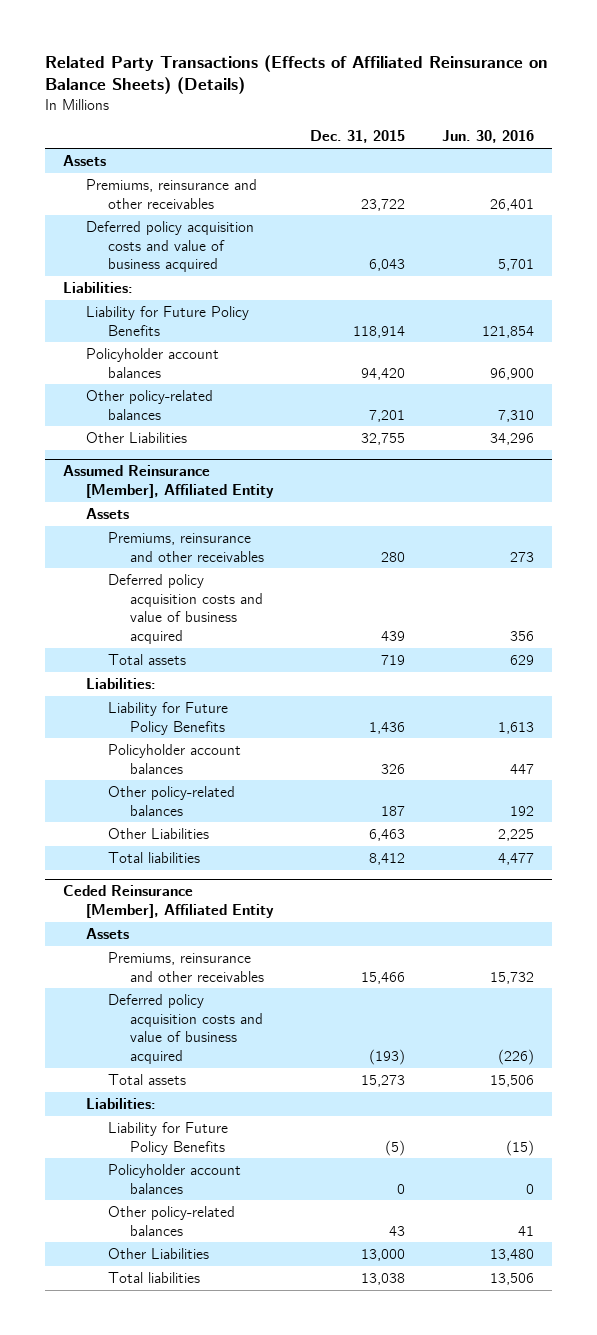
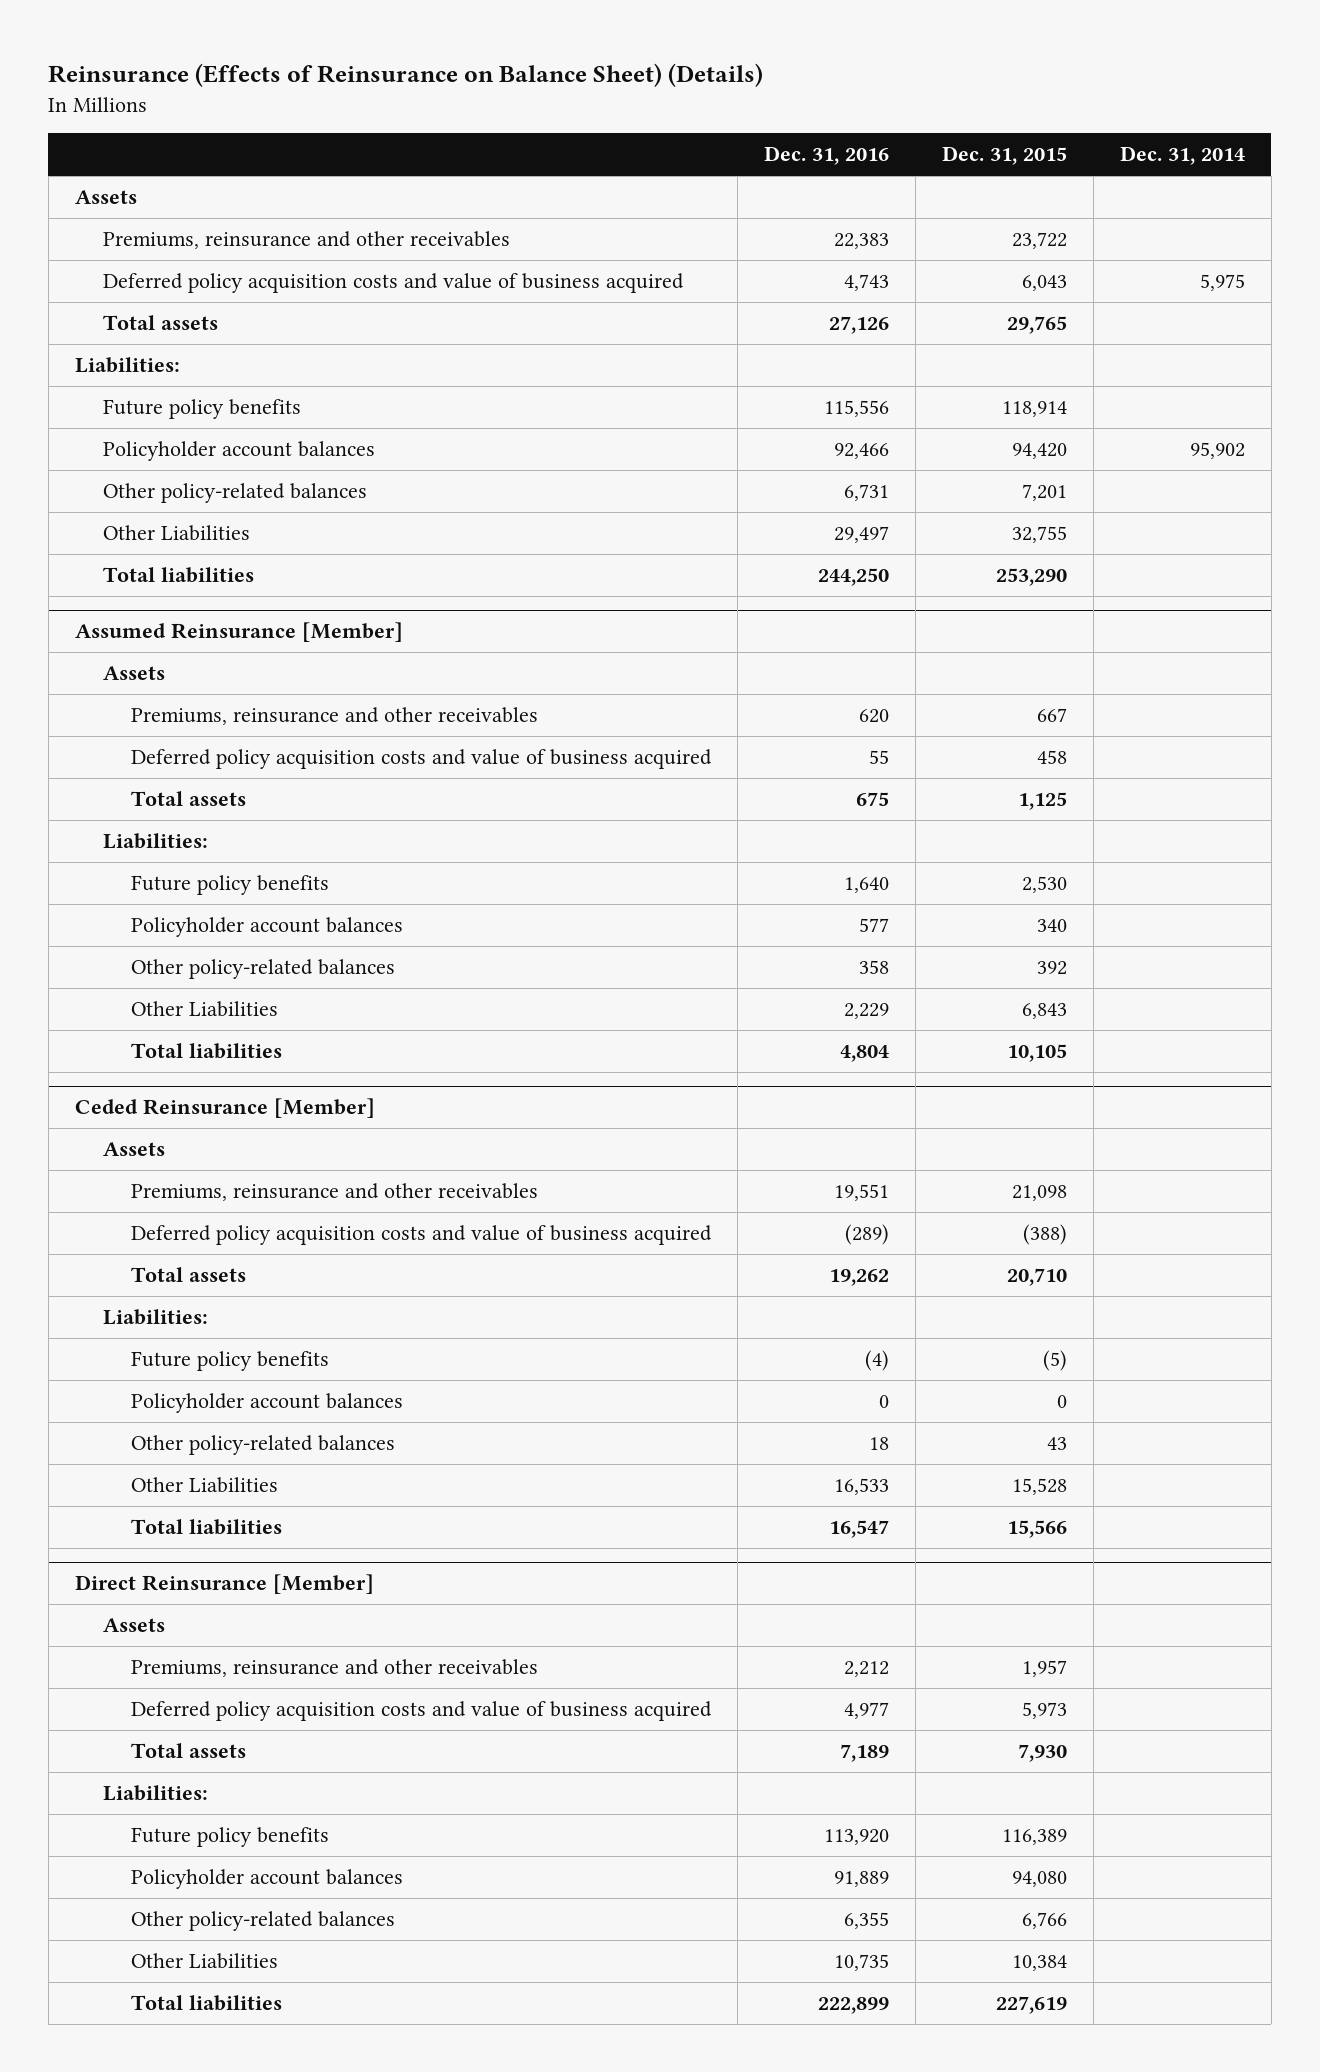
- Related Party Transactions (Effects of Affiliated Reinsurance on Balance Sheets) (Details)
+ Reinsurance (Effects of Reinsurance on Balance Sheet) (Details)
- | Dec. 31, 2015 | Jun. 30, 2016
+ | Dec. 31, 2016 | Dec. 31, 2015 | Dec. 31, 2014
+ Total assets | 27,126 | 29,765 |
- Liability for Future Policy Benefits | 118,914 | 121,854
+ Future policy benefits | 115,556 | 118,914 |
- Assumed Reinsurance [Member], Affiliated Entity
+ Total liabilities | 244,250 | 253,290 |
+ Assumed Reinsurance [Member]
- Premiums, reinsurance and other receivables | 280 | 273
- Deferred policy acquisition costs and value of business acquired | 439 | 356
- Total assets | 719 | 629
+ Premiums, reinsurance and other receivables | 620 | 667 |
+ Deferred policy acquisition costs and value of business acquired | 55 | 458 |
+ Total assets | 675 | 1,125 |
- Liability for Future Policy Benefits | 1,436 | 1,613
- Policyholder account balances | 326 | 447
- Other policy-related balances | 187 | 192
- Other Liabilities | 6,463 | 2,225
- Total liabilities | 8,412 | 4,477
- Ceded Reinsurance [Member], Affiliated Entity
+ Future policy benefits | 1,640 | 2,530 |
+ Policyholder account balances | 577 | 340 |
+ Other policy-related balances | 358 | 392 |
+ Other Liabilities | 2,229 | 6,843 |
+ Total liabilities | 4,804 | 10,105 |
+ Ceded Reinsurance [Member]
- Premiums, reinsurance and other receivables | 15,466 | 15,732
- Deferred policy acquisition costs and value of business acquired | (193) | (226)
- Total assets | 15,273 | 15,506
+ Premiums, reinsurance and other receivables | 19,551 | 21,098 |
+ Deferred policy acquisition costs and value of business acquired | (289) | (388) |
+ Total assets | 19,262 | 20,710 |
- Liability for Future Policy Benefits | (5) | (15)
+ Future policy benefits | (4) | (5) |
- Other Liabilities | 13,000 | 13,480
- Total liabilities | 13,038 | 13,506
+ Other Liabilities | 16,533 | 15,528 |
+ Total liabilities | 16,547 | 15,566 |
+ Direct Reinsurance [Member]
+ Assets
+ Premiums, reinsurance and other receivables | 2,212 | 1,957 |
+ Deferred policy acquisition costs and value of business acquired | 4,977 | 5,973 |
+ Total assets | 7,189 | 7,930 |
+ Liabilities:
+ Future policy benefits | 113,920 | 116,389 |
+ Policyholder account balances | 91,889 | 94,080 |
+ Other policy-related balances | 6,355 | 6,766 |
+ Other Liabilities | 10,735 | 10,384 |
+ Total liabilities | 222,899 | 227,619 |

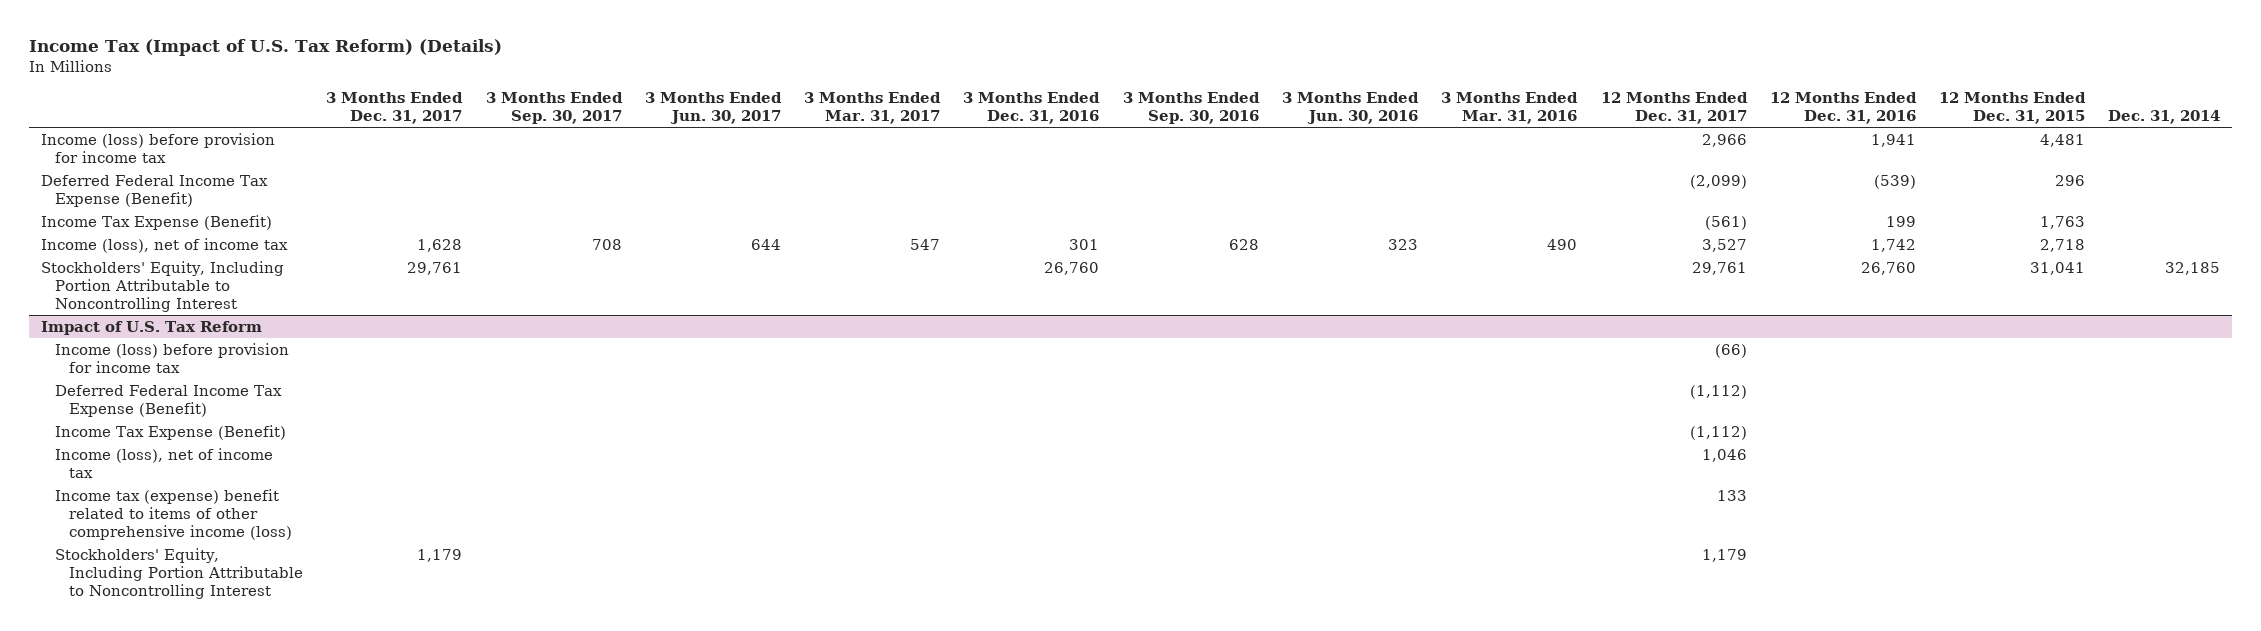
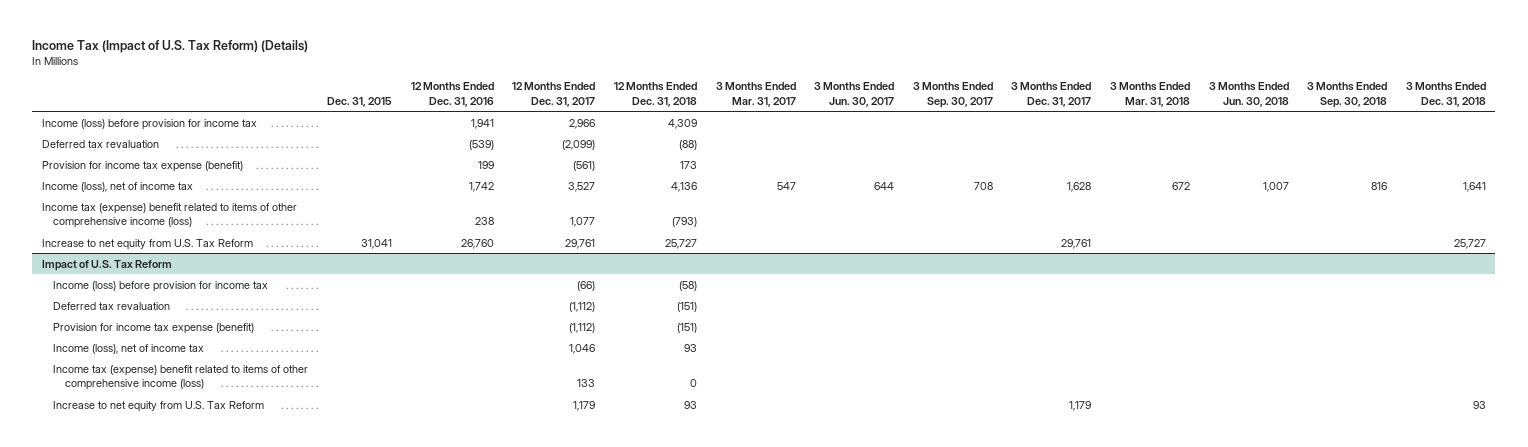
- | 3 Months Ended Dec. 31, 2017 | 3 Months Ended Sep. 30, 2017 | 3 Months Ended Jun. 30, 2017 | 3 Months Ended Mar. 31, 2017 | 3 Months Ended Dec. 31, 2016 | 3 Months Ended Sep. 30, 2016 | 3 Months Ended Jun. 30, 2016 | 3 Months Ended Mar. 31, 2016 | 12 Months Ended Dec. 31, 2017 | 12 Months Ended Dec. 31, 2016 | 12 Months Ended Dec. 31, 2015 | Dec. 31, 2014
+ | Dec. 31, 2015 | 12 Months Ended Dec. 31, 2016 | 12 Months Ended Dec. 31, 2017 | 12 Months Ended Dec. 31, 2018 | 3 Months Ended Mar. 31, 2017 | 3 Months Ended Jun. 30, 2017 | 3 Months Ended Sep. 30, 2017 | 3 Months Ended Dec. 31, 2017 | 3 Months Ended Mar. 31, 2018 | 3 Months Ended Jun. 30, 2018 | 3 Months Ended Sep. 30, 2018 | 3 Months Ended Dec. 31, 2018
- Deferred Federal Income Tax Expense (Benefit) | | | | | | | | | (2,099) | (539) | 296 |
- Income Tax Expense (Benefit) | | | | | | | | | (561) | 199 | 1,763 |
+ Deferred tax revaluation | | (539) | (2,099) | (88) | | | | | | | |
+ Provision for income tax expense (benefit) | | 199 | (561) | 173 | | | | | | | |
- Stockholders' Equity, Including Portion Attributable to Noncontrolling Interest | 29,761 | | | | 26,760 | | | | 29,761 | 26,760 | 31,041 | 32,185
+ Income tax (expense) benefit related to items of other comprehensive income (loss) | | 238 | 1,077 | (793) | | | | | | | |
+ Increase to net equity from U.S. Tax Reform | 31,041 | 26,760 | 29,761 | 25,727 | | | | 29,761 | | | | 25,727
@ Impact of U.S. Tax Reform
- Deferred Federal Income Tax Expense (Benefit) | | | | | | | | | (1,112) | | |
- Income Tax Expense (Benefit) | | | | | | | | | (1,112) | | |
+ Deferred tax revaluation | | | (1,112) | (151) | | | | | | | |
+ Provision for income tax expense (benefit) | | | (1,112) | (151) | | | | | | | |
- Stockholders' Equity, Including Portion Attributable to Noncontrolling Interest | 1,179 | | | | | | | | 1,179 | | |
+ Increase to net equity from U.S. Tax Reform | | | 1,179 | 93 | | | | 1,179 | | | | 93

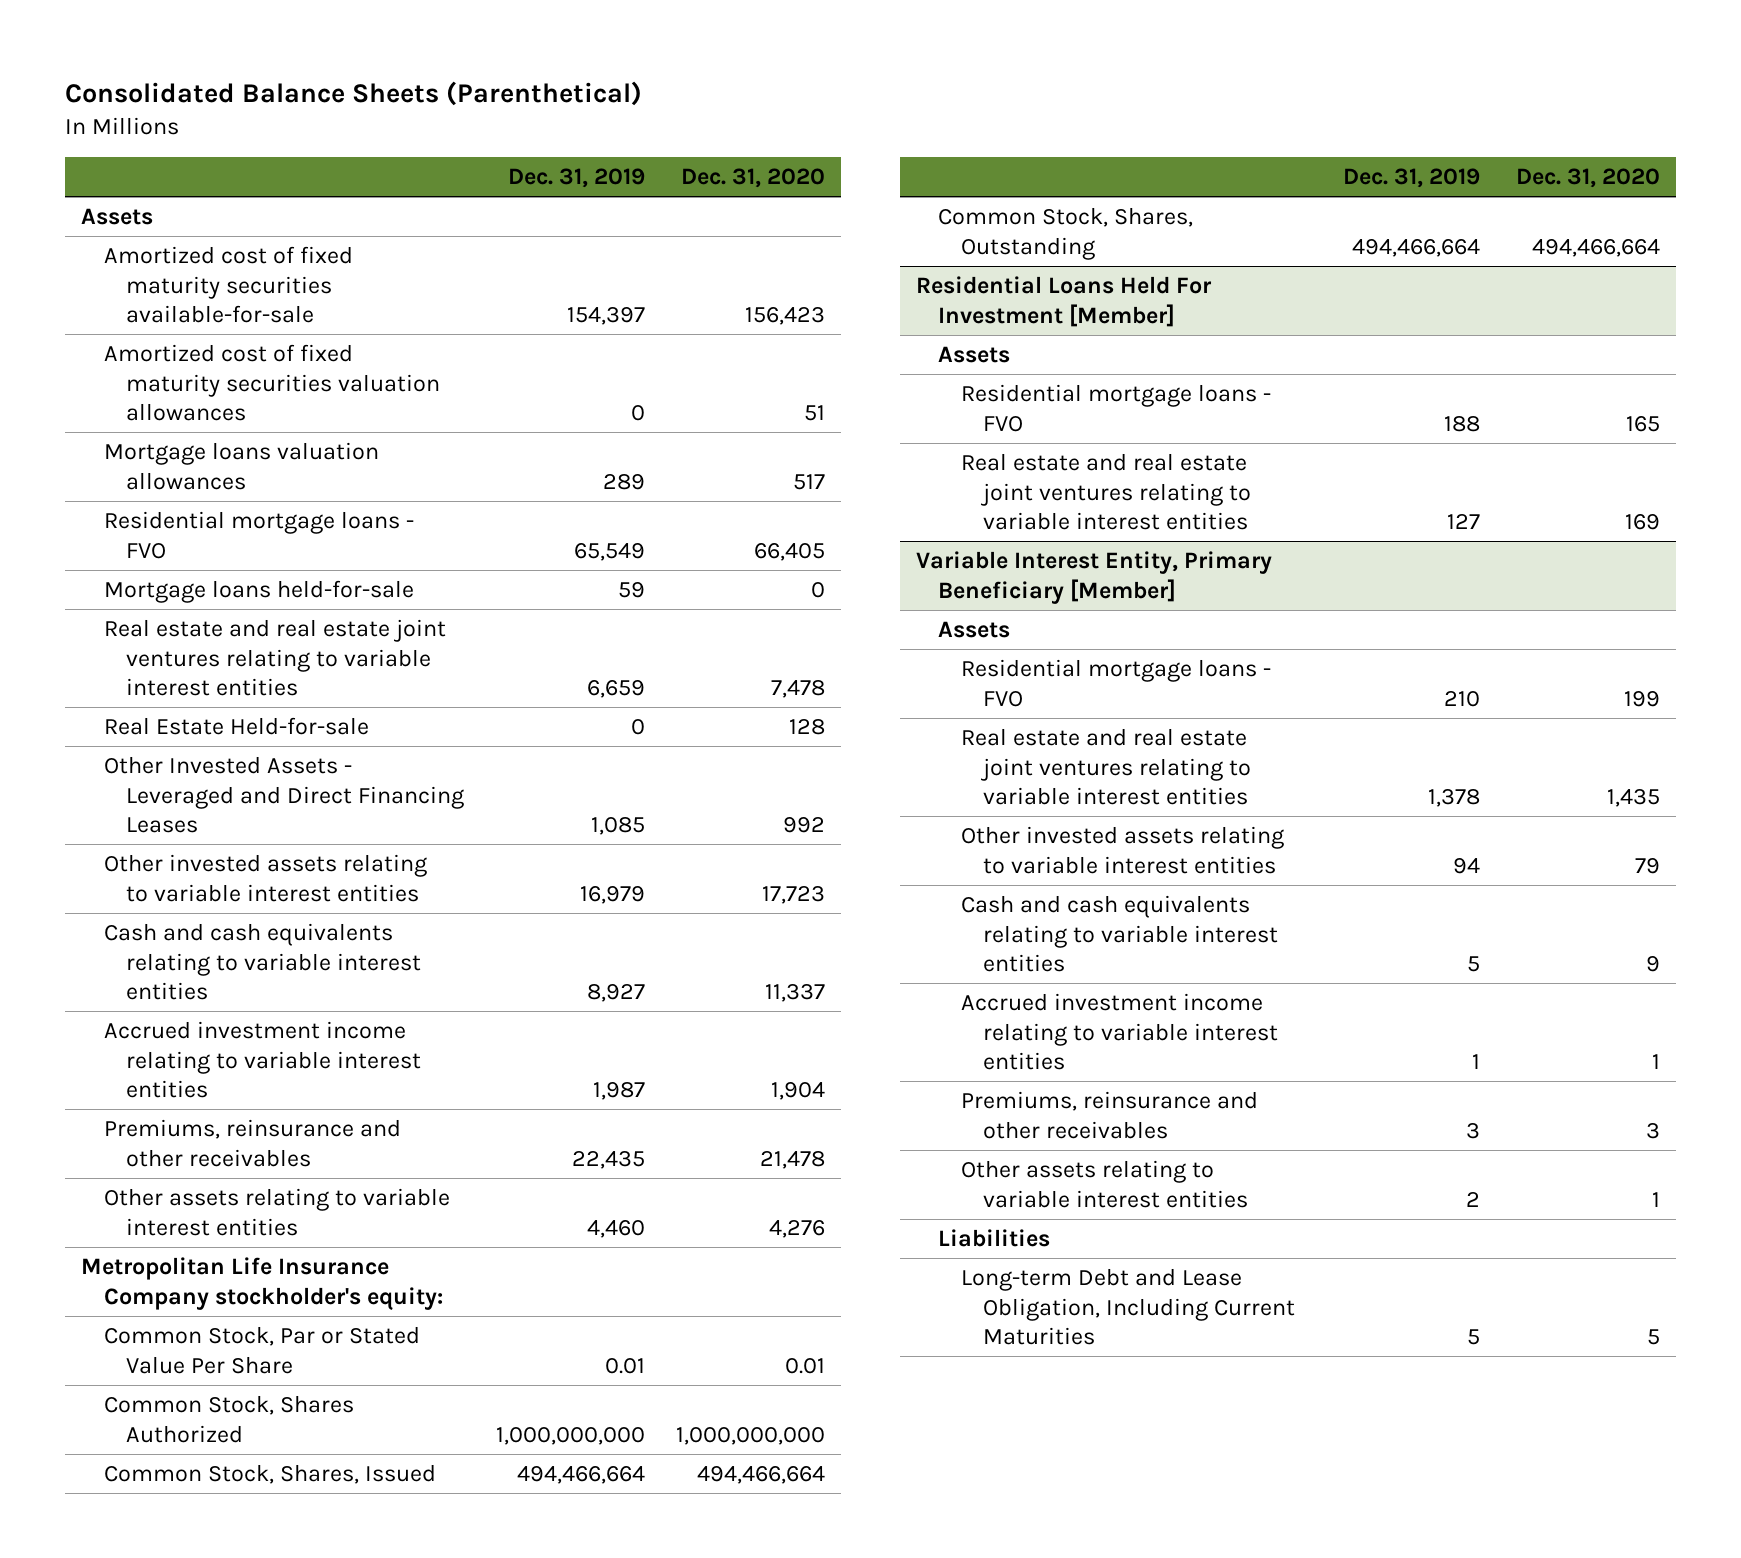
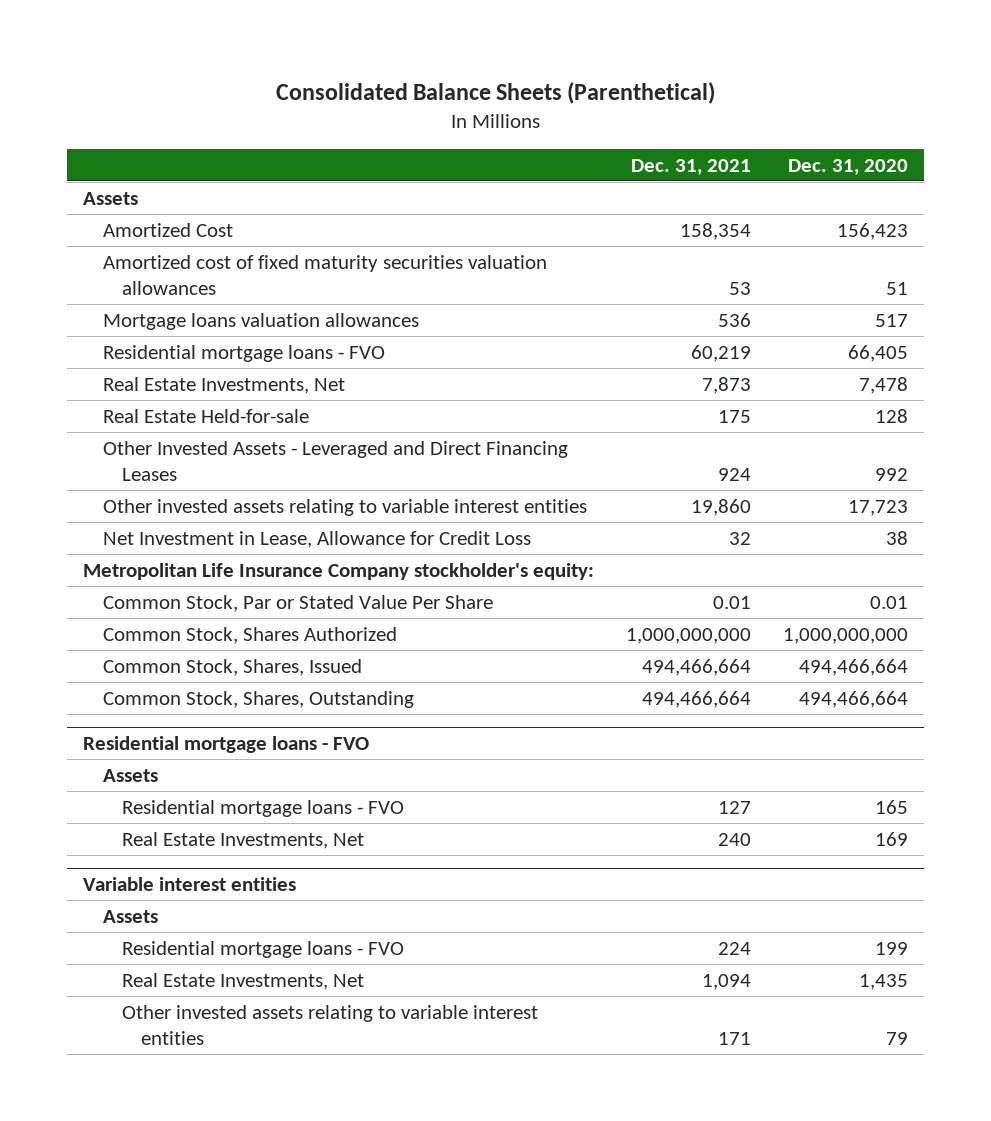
- | Dec. 31, 2019 | Dec. 31, 2020
+ | Dec. 31, 2021 | Dec. 31, 2020
- Amortized cost of fixed maturity securities available-for-sale | 154,397 | 156,423
+ Amortized Cost | 158,354 | 156,423
- Mortgage loans held-for-sale | 59 | 0
- Real estate and real estate joint ventures relating to variable interest entities | 6,659 | 7,478
+ Real Estate Investments, Net | 7,873 | 7,478
- Cash and cash equivalents relating to variable interest entities | 8,927 | 11,337
- Accrued investment income relating to variable interest entities | 1,987 | 1,904
- Premiums, reinsurance and other receivables | 22,435 | 21,478
- Other assets relating to variable interest entities | 4,460 | 4,276
+ Net Investment in Lease, Allowance for Credit Loss | 32 | 38
- Residential Loans Held For Investment [Member]
+ Residential mortgage loans - FVO
- Real estate and real estate joint ventures relating to variable interest entities | 127 | 169
- Variable Interest Entity, Primary Beneficiary [Member]
+ Real Estate Investments, Net | 240 | 169
+ Variable interest entities
- Real estate and real estate joint ventures relating to variable interest entities | 1,378 | 1,435
+ Real Estate Investments, Net | 1,094 | 1,435
- Cash and cash equivalents relating to variable interest entities | 5 | 9
- Accrued investment income relating to variable interest entities | 1 | 1
- Premiums, reinsurance and other receivables | 3 | 3
- Other assets relating to variable interest entities | 2 | 1
- Liabilities
- Long-term Debt and Lease Obligation, Including Current Maturities | 5 | 5

